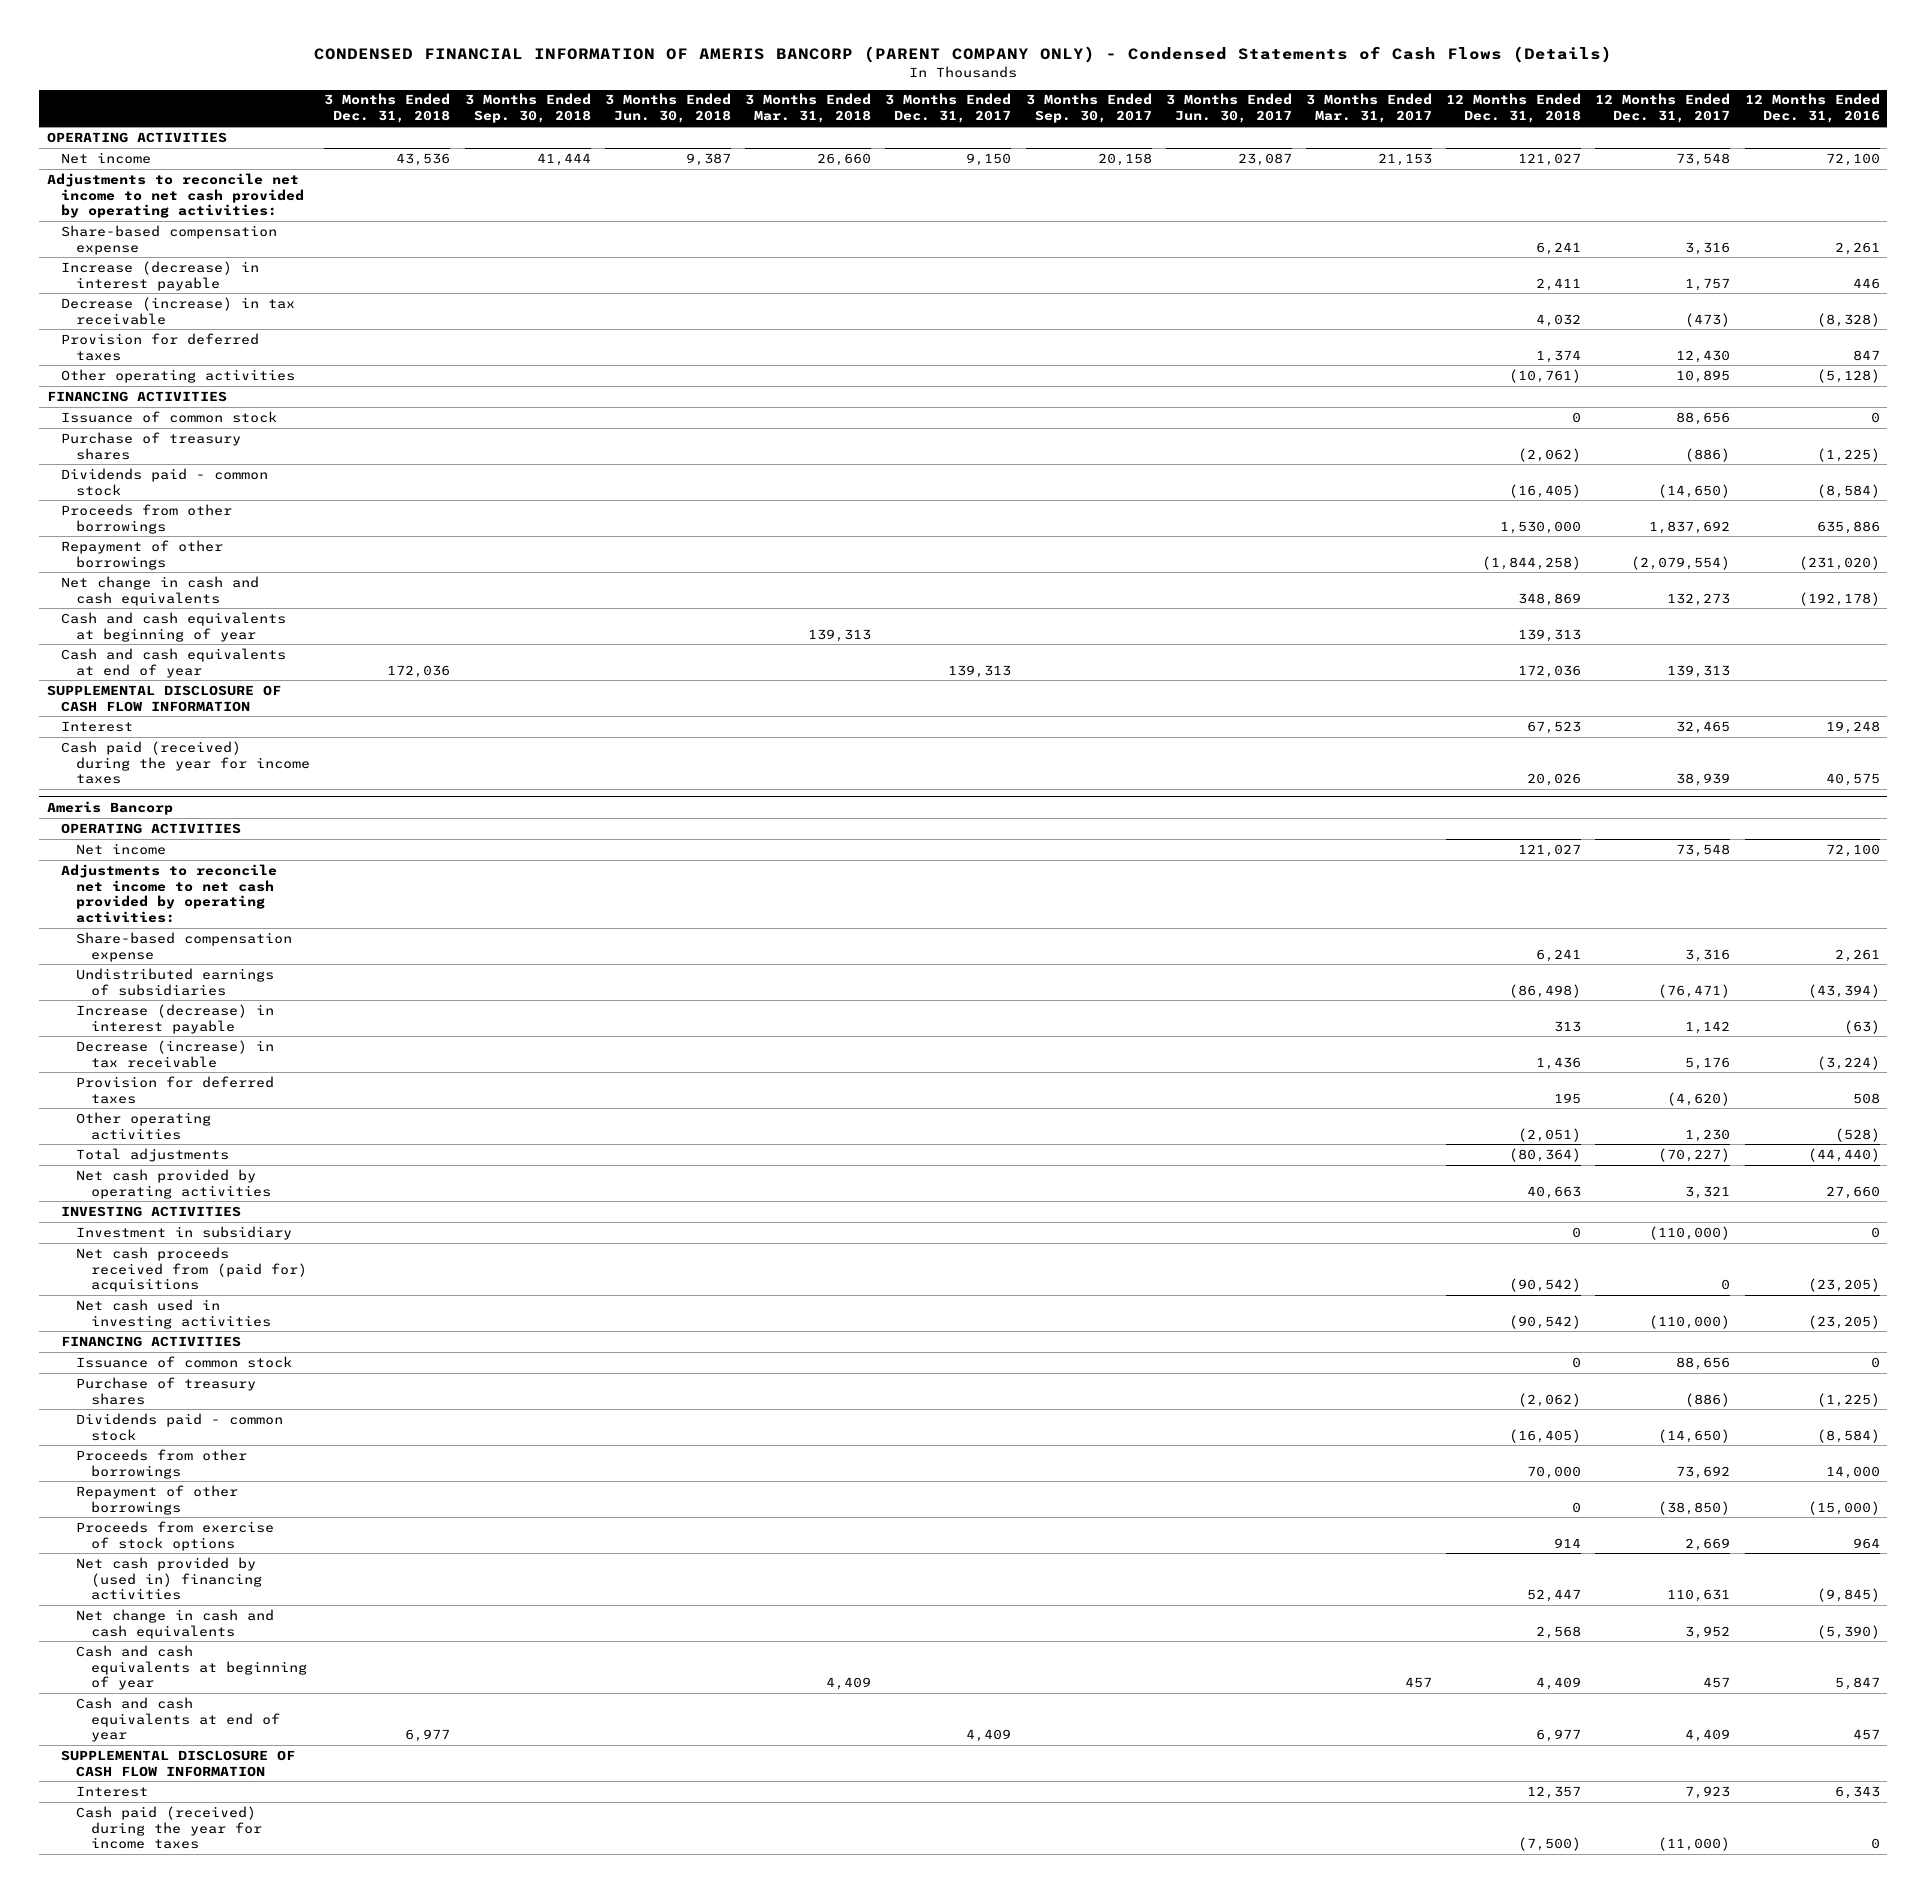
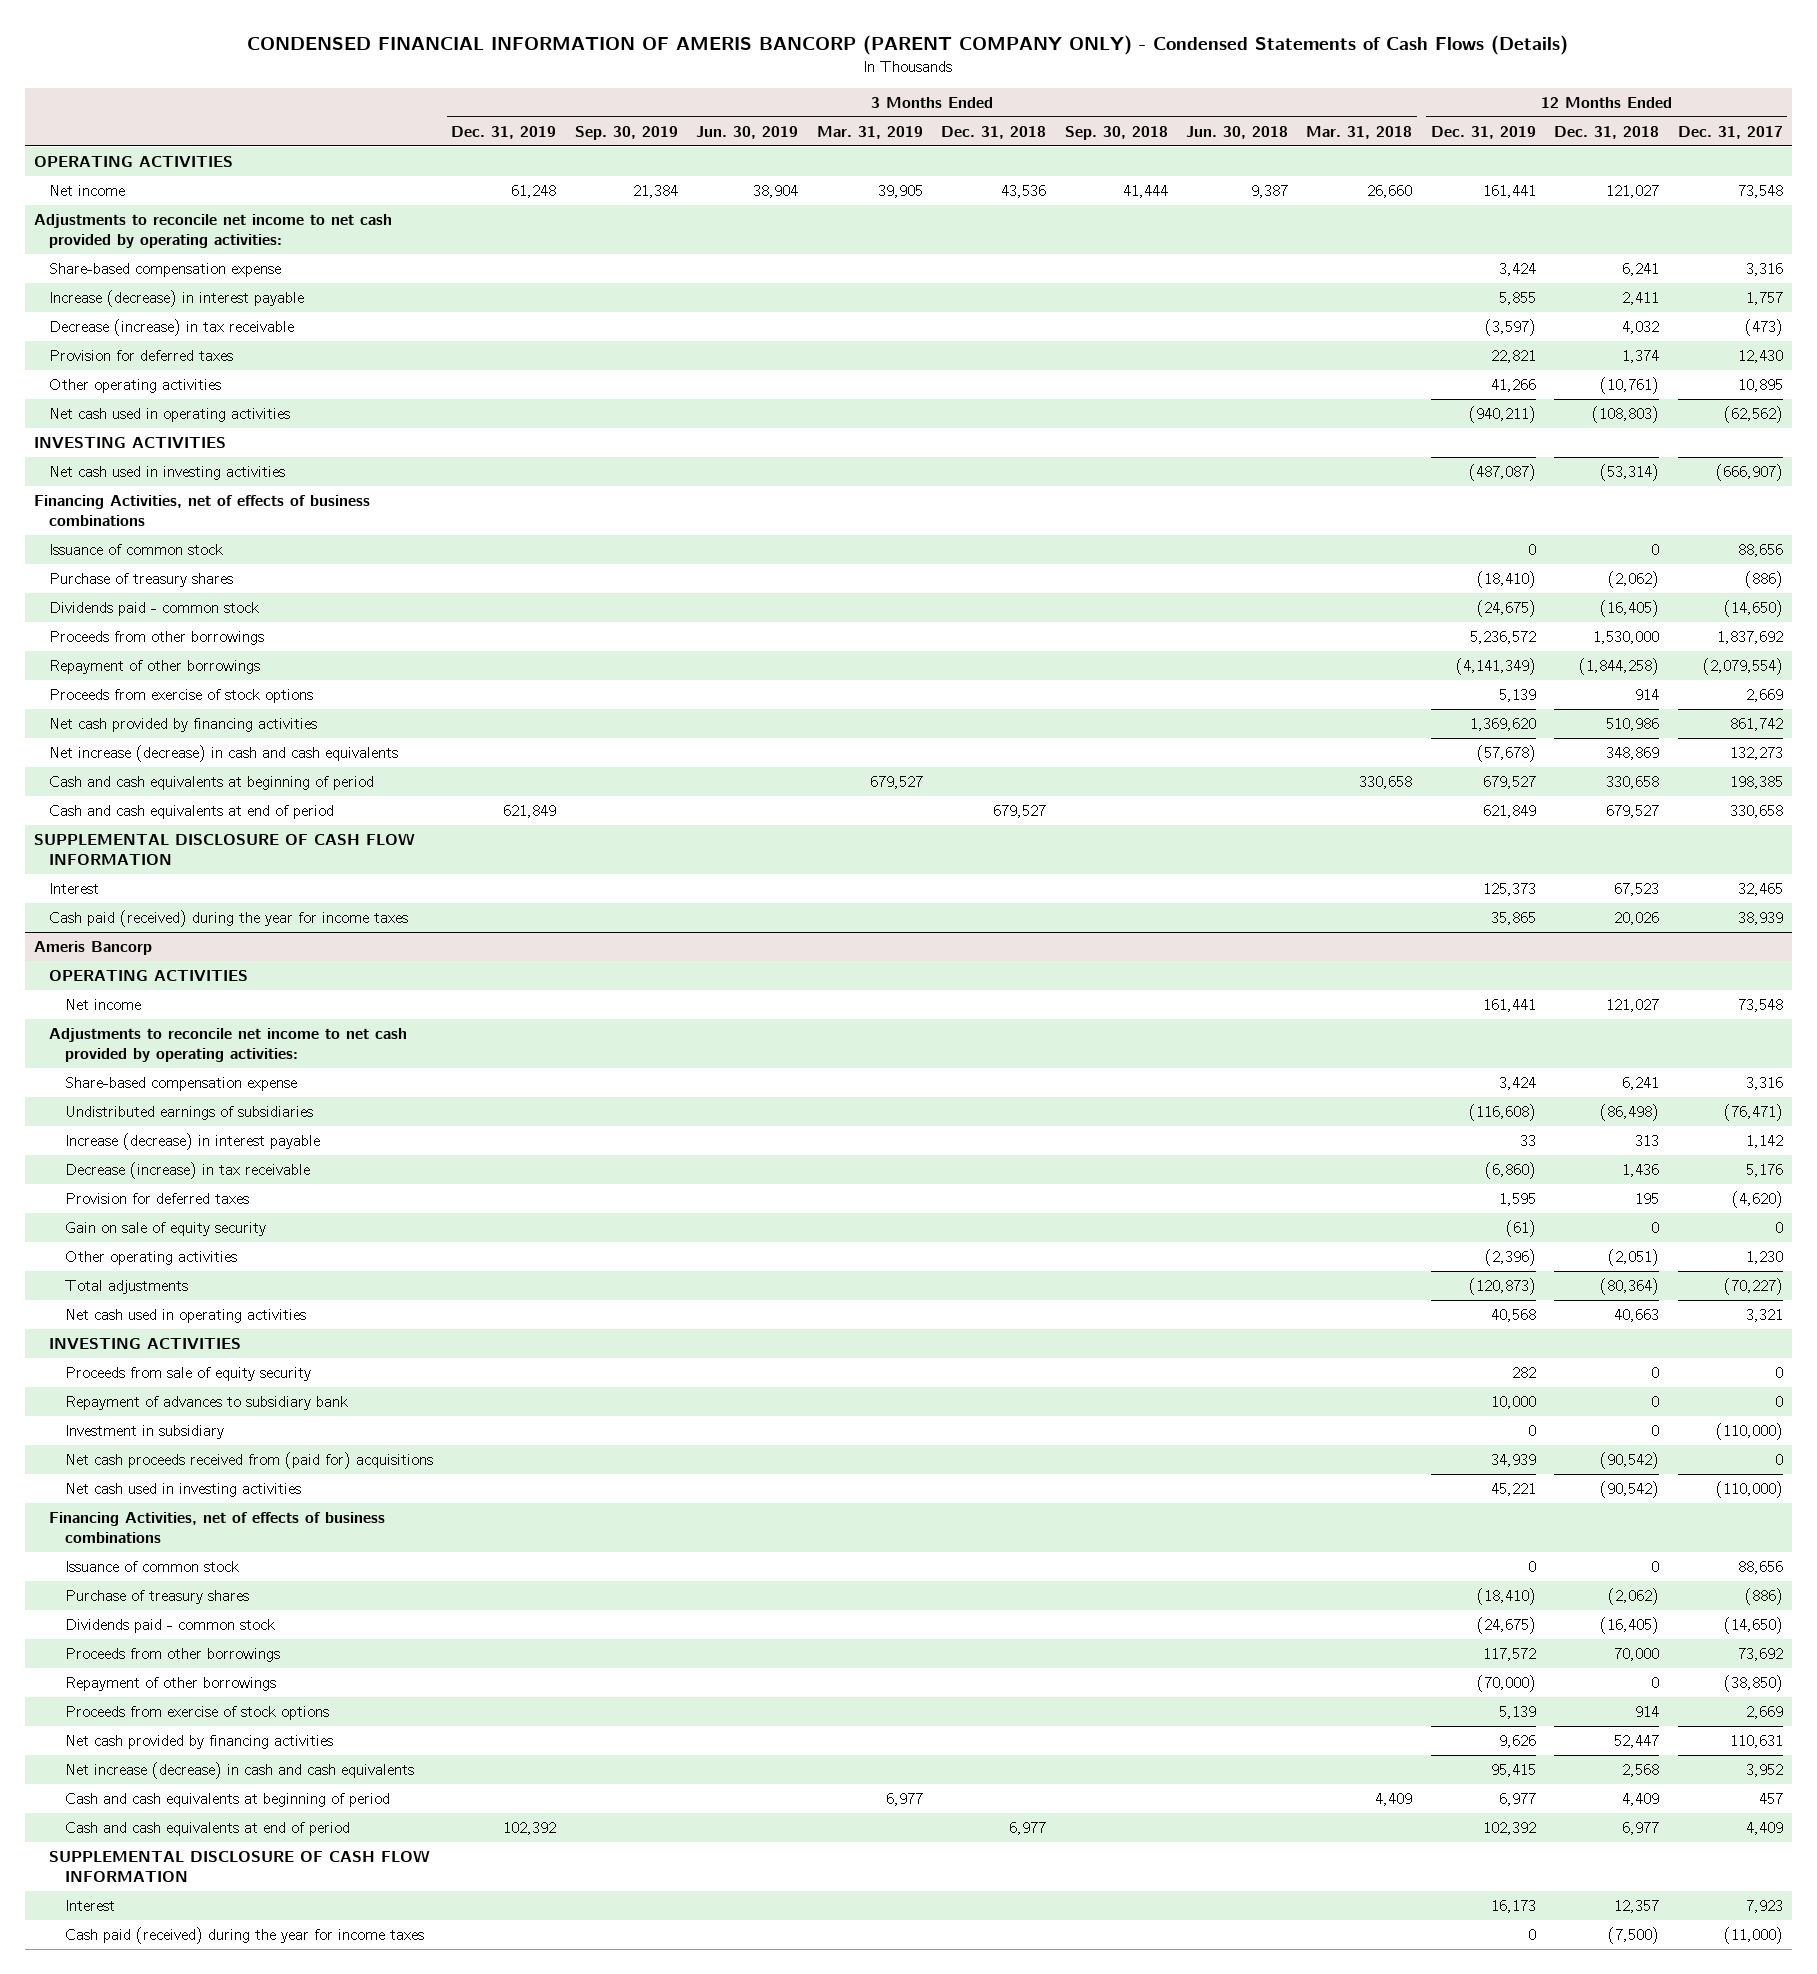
- | 3 Months Ended Dec. 31, 2018 | 3 Months Ended Sep. 30, 2018 | 3 Months Ended Jun. 30, 2018 | 3 Months Ended Mar. 31, 2018 | 3 Months Ended Dec. 31, 2017 | 3 Months Ended Sep. 30, 2017 | 3 Months Ended Jun. 30, 2017 | 3 Months Ended Mar. 31, 2017 | 12 Months Ended Dec. 31, 2018 | 12 Months Ended Dec. 31, 2017 | 12 Months Ended Dec. 31, 2016
+ | 3 Months Ended Dec. 31, 2019 | 3 Months Ended Sep. 30, 2019 | 3 Months Ended Jun. 30, 2019 | 3 Months Ended Mar. 31, 2019 | 3 Months Ended Dec. 31, 2018 | 3 Months Ended Sep. 30, 2018 | 3 Months Ended Jun. 30, 2018 | 3 Months Ended Mar. 31, 2018 | 12 Months Ended Dec. 31, 2019 | 12 Months Ended Dec. 31, 2018 | 12 Months Ended Dec. 31, 2017
- FINANCING ACTIVITIES
+ Net cash used in operating activities | | | | | | | | | (940,211) | (108,803) | (62,562)
+ INVESTING ACTIVITIES
+ Net cash used in investing activities | | | | | | | | | (487,087) | (53,314) | (666,907)
+ Financing Activities, net of effects of business combinations
- Net change in cash and cash equivalents | | | | | | | | | 348,869 | 132,273 | (192,178)
- Cash and cash equivalents at beginning of year | | | | 139,313 | | | | | 139,313 | |
- Cash and cash equivalents at end of year | 172,036 | | | | 139,313 | | | | 172,036 | 139,313 |
+ Proceeds from exercise of stock options | | | | | | | | | 5,139 | 914 | 2,669
+ Net cash provided by financing activities | | | | | | | | | 1,369,620 | 510,986 | 861,742
+ Net increase (decrease) in cash and cash equivalents | | | | | | | | | (57,678) | 348,869 | 132,273
+ Cash and cash equivalents at beginning of period | | | | 679,527 | | | | 330,658 | 679,527 | 330,658 | 198,385
+ Cash and cash equivalents at end of period | 621,849 | | | | 679,527 | | | | 621,849 | 679,527 | 330,658
@ Ameris Bancorp
+ Gain on sale of equity security | | | | | | | | | (61) | 0 | 0
- Net cash provided by operating activities | | | | | | | | | 40,663 | 3,321 | 27,660
+ Net cash used in operating activities | | | | | | | | | 40,568 | 40,663 | 3,321
+ Proceeds from sale of equity security | | | | | | | | | 282 | 0 | 0
+ Repayment of advances to subsidiary bank | | | | | | | | | 10,000 | 0 | 0
- FINANCING ACTIVITIES
+ Financing Activities, net of effects of business combinations
- Net cash provided by (used in) financing activities | | | | | | | | | 52,447 | 110,631 | (9,845)
- Net change in cash and cash equivalents | | | | | | | | | 2,568 | 3,952 | (5,390)
- Cash and cash equivalents at beginning of year | | | | 4,409 | | | | 457 | 4,409 | 457 | 5,847
- Cash and cash equivalents at end of year | 6,977 | | | | 4,409 | | | | 6,977 | 4,409 | 457
+ Net cash provided by financing activities | | | | | | | | | 9,626 | 52,447 | 110,631
+ Net increase (decrease) in cash and cash equivalents | | | | | | | | | 95,415 | 2,568 | 3,952
+ Cash and cash equivalents at beginning of period | | | | 6,977 | | | | 4,409 | 6,977 | 4,409 | 457
+ Cash and cash equivalents at end of period | 102,392 | | | | 6,977 | | | | 102,392 | 6,977 | 4,409

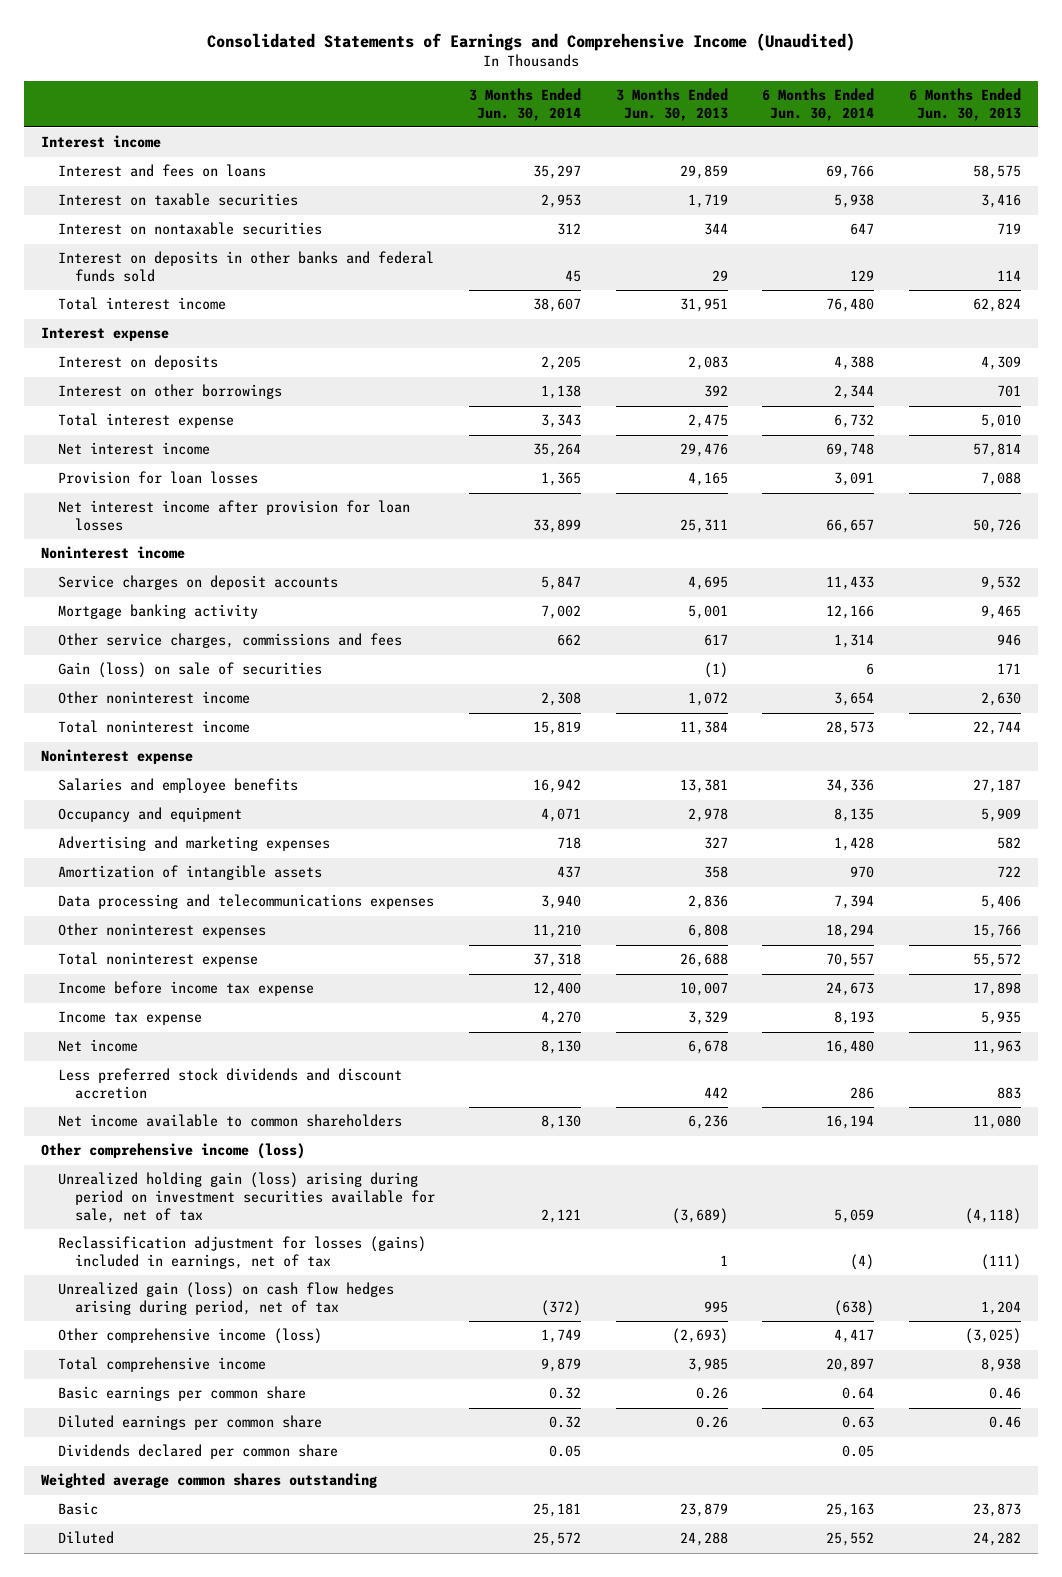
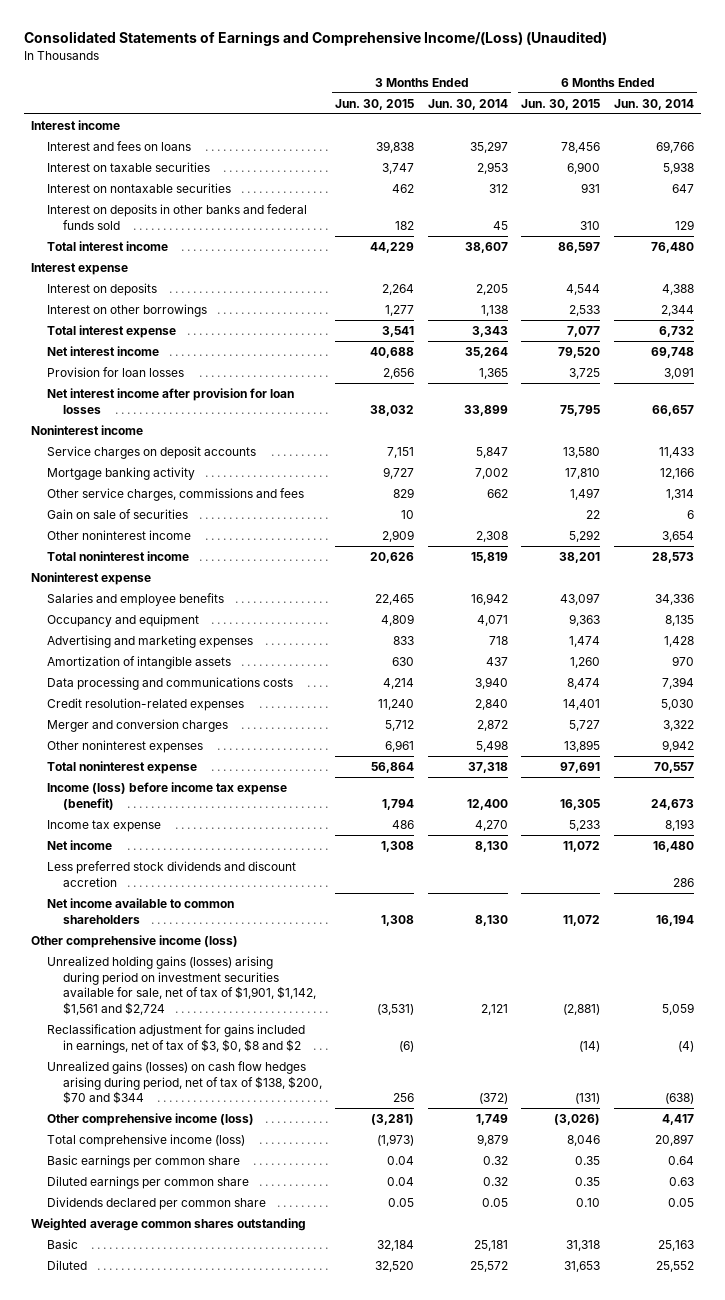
- Consolidated Statements of Earnings and Comprehensive Income (Unaudited)
+ Consolidated Statements of Earnings and Comprehensive Income/(Loss) (Unaudited)
- | 3 Months Ended Jun. 30, 2014 | 3 Months Ended Jun. 30, 2013 | 6 Months Ended Jun. 30, 2014 | 6 Months Ended Jun. 30, 2013
+ | 3 Months Ended Jun. 30, 2015 | 3 Months Ended Jun. 30, 2014 | 6 Months Ended Jun. 30, 2015 | 6 Months Ended Jun. 30, 2014
- Gain (loss) on sale of securities | | (1) | 6 | 171
+ Gain on sale of securities | 10 | | 22 | 6
- Data processing and telecommunications expenses | 3,940 | 2,836 | 7,394 | 5,406
- Other noninterest expenses | 11,210 | 6,808 | 18,294 | 15,766
+ Data processing and communications costs | 4,214 | 3,940 | 8,474 | 7,394
+ Credit resolution-related expenses | 11,240 | 2,840 | 14,401 | 5,030
+ Merger and conversion charges | 5,712 | 2,872 | 5,727 | 3,322
+ Other noninterest expenses | 6,961 | 5,498 | 13,895 | 9,942
- Income before income tax expense | 12,400 | 10,007 | 24,673 | 17,898
+ Income (loss) before income tax expense (benefit) | 1,794 | 12,400 | 16,305 | 24,673
- Unrealized holding gain (loss) arising during period on investment securities available for sale, net of tax | 2,121 | (3,689) | 5,059 | (4,118)
- Reclassification adjustment for losses (gains) included in earnings, net of tax | | 1 | (4) | (111)
- Unrealized gain (loss) on cash flow hedges arising during period, net of tax | (372) | 995 | (638) | 1,204
+ Unrealized holding gains (losses) arising during period on investment securities available for sale, net of tax of $1,901, $1,142, $1,561 and $2,724 | (3,531) | 2,121 | (2,881) | 5,059
+ Reclassification adjustment for gains included in earnings, net of tax of $3, $0, $8 and $2 | (6) | | (14) | (4)
+ Unrealized gains (losses) on cash flow hedges arising during period, net of tax of $138, $200, $70 and $344 | 256 | (372) | (131) | (638)
- Total comprehensive income | 9,879 | 3,985 | 20,897 | 8,938
+ Total comprehensive income (loss) | (1,973) | 9,879 | 8,046 | 20,897

